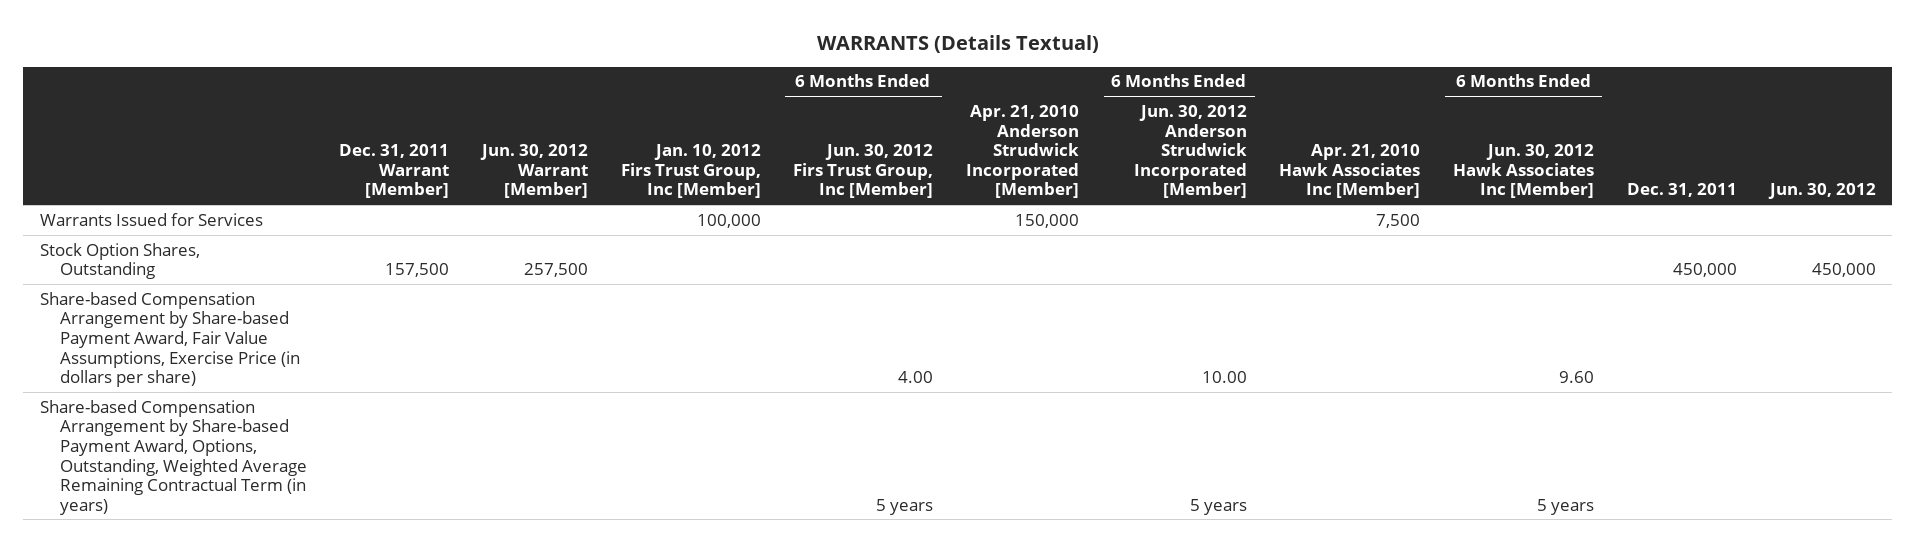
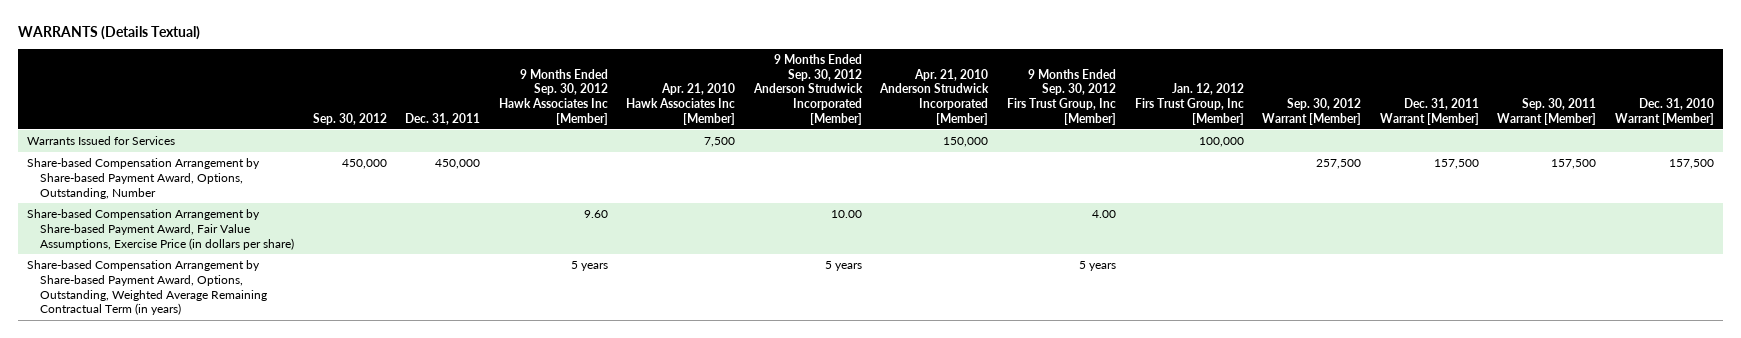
- | Dec. 31, 2011 Warrant [Member] | Jun. 30, 2012 Warrant [Member] | Jan. 10, 2012 Firs Trust Group, Inc [Member] | 6 Months Ended Jun. 30, 2012 Firs Trust Group, Inc [Member] | Apr. 21, 2010 Anderson Strudwick Incorporated [Member] | 6 Months Ended Jun. 30, 2012 Anderson Strudwick Incorporated [Member] | Apr. 21, 2010 Hawk Associates Inc [Member] | 6 Months Ended Jun. 30, 2012 Hawk Associates Inc [Member] | Dec. 31, 2011 | Jun. 30, 2012
+ | Sep. 30, 2012 | Dec. 31, 2011 | 9 Months Ended Sep. 30, 2012 Hawk Associates Inc [Member] | Apr. 21, 2010 Hawk Associates Inc [Member] | 9 Months Ended Sep. 30, 2012 Anderson Strudwick Incorporated [Member] | Apr. 21, 2010 Anderson Strudwick Incorporated [Member] | 9 Months Ended Sep. 30, 2012 Firs Trust Group, Inc [Member] | Jan. 12, 2012 Firs Trust Group, Inc [Member] | Sep. 30, 2012 Warrant [Member] | Dec. 31, 2011 Warrant [Member] | Sep. 30, 2011 Warrant [Member] | Dec. 31, 2010 Warrant [Member]
- Stock Option Shares, Outstanding | 157,500 | 257,500 | | | | | | | 450,000 | 450,000
+ Share-based Compensation Arrangement by Share-based Payment Award, Options, Outstanding, Number | 450,000 | 450,000 | | | | | | | 257,500 | 157,500 | 157,500 | 157,500

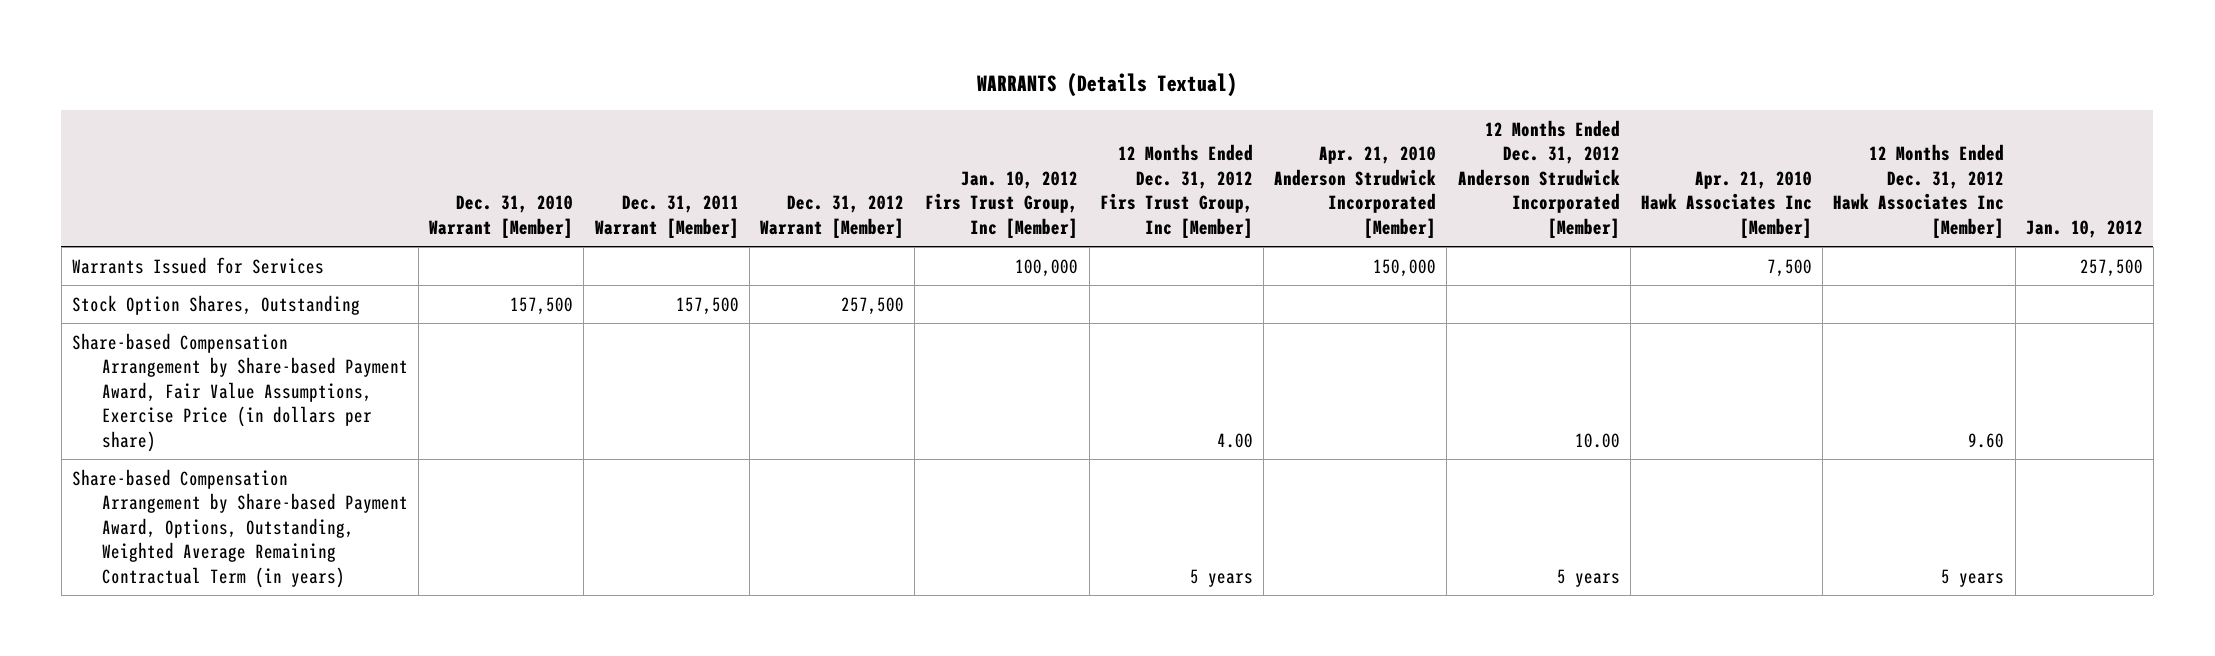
- | Sep. 30, 2012 | Dec. 31, 2011 | 9 Months Ended Sep. 30, 2012 Hawk Associates Inc [Member] | Apr. 21, 2010 Hawk Associates Inc [Member] | 9 Months Ended Sep. 30, 2012 Anderson Strudwick Incorporated [Member] | Apr. 21, 2010 Anderson Strudwick Incorporated [Member] | 9 Months Ended Sep. 30, 2012 Firs Trust Group, Inc [Member] | Jan. 12, 2012 Firs Trust Group, Inc [Member] | Sep. 30, 2012 Warrant [Member] | Dec. 31, 2011 Warrant [Member] | Sep. 30, 2011 Warrant [Member] | Dec. 31, 2010 Warrant [Member]
+ | Dec. 31, 2010 Warrant [Member] | Dec. 31, 2011 Warrant [Member] | Dec. 31, 2012 Warrant [Member] | Jan. 10, 2012 Firs Trust Group, Inc [Member] | 12 Months Ended Dec. 31, 2012 Firs Trust Group, Inc [Member] | Apr. 21, 2010 Anderson Strudwick Incorporated [Member] | 12 Months Ended Dec. 31, 2012 Anderson Strudwick Incorporated [Member] | Apr. 21, 2010 Hawk Associates Inc [Member] | 12 Months Ended Dec. 31, 2012 Hawk Associates Inc [Member] | Jan. 10, 2012
- Share-based Compensation Arrangement by Share-based Payment Award, Options, Outstanding, Number | 450,000 | 450,000 | | | | | | | 257,500 | 157,500 | 157,500 | 157,500
+ Stock Option Shares, Outstanding | 157,500 | 157,500 | 257,500 | | | | | | |

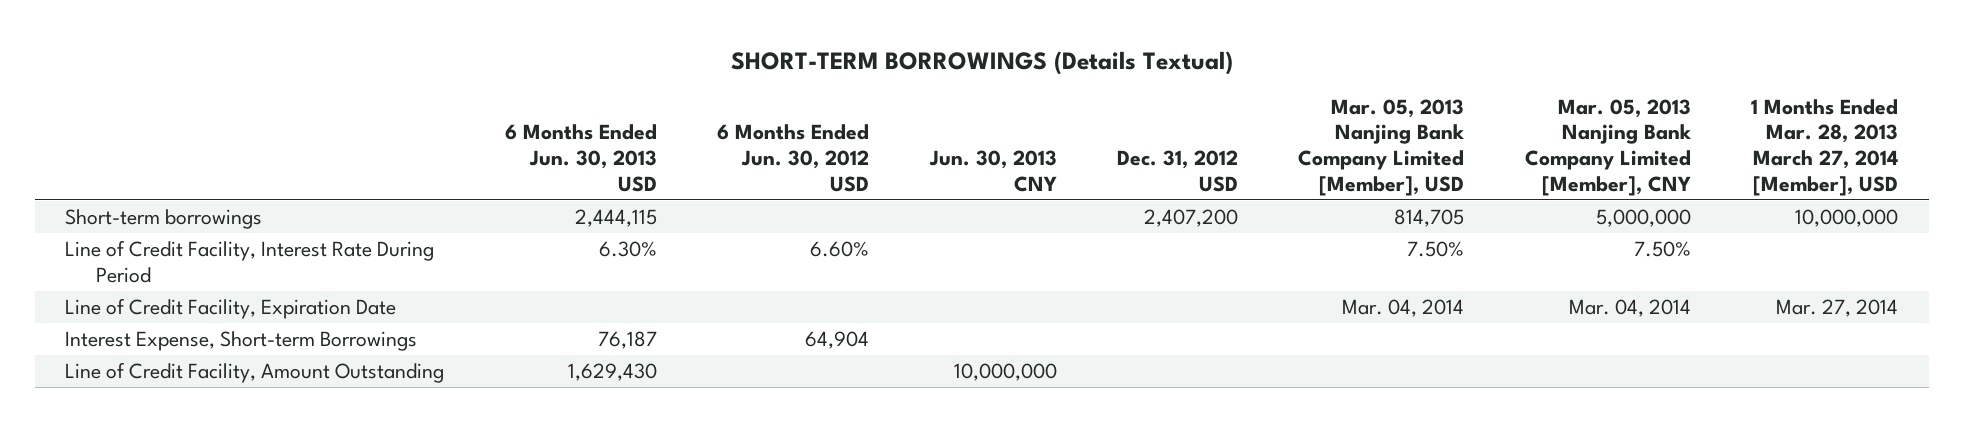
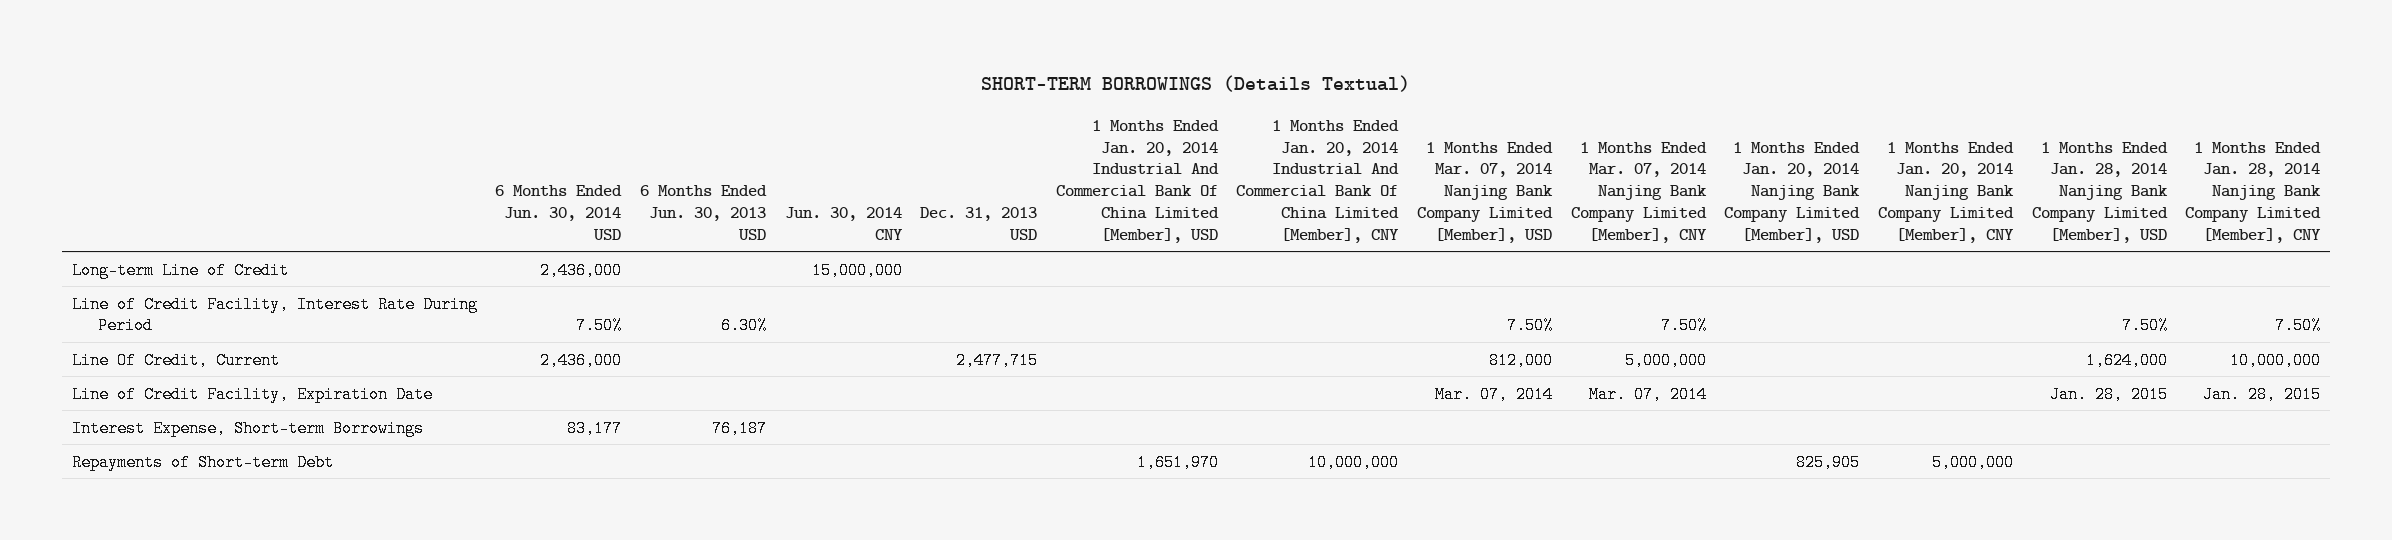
- | 6 Months Ended Jun. 30, 2013 USD | 6 Months Ended Jun. 30, 2012 USD | Jun. 30, 2013 CNY | Dec. 31, 2012 USD | Mar. 05, 2013 Nanjing Bank Company Limited [Member], USD | Mar. 05, 2013 Nanjing Bank Company Limited [Member], CNY | 1 Months Ended Mar. 28, 2013 March 27, 2014 [Member], USD
+ | 6 Months Ended Jun. 30, 2014 USD | 6 Months Ended Jun. 30, 2013 USD | Jun. 30, 2014 CNY | Dec. 31, 2013 USD | 1 Months Ended Jan. 20, 2014 Industrial And Commercial Bank Of China Limited [Member], USD | 1 Months Ended Jan. 20, 2014 Industrial And Commercial Bank Of China Limited [Member], CNY | 1 Months Ended Mar. 07, 2014 Nanjing Bank Company Limited [Member], USD | 1 Months Ended Mar. 07, 2014 Nanjing Bank Company Limited [Member], CNY | 1 Months Ended Jan. 20, 2014 Nanjing Bank Company Limited [Member], USD | 1 Months Ended Jan. 20, 2014 Nanjing Bank Company Limited [Member], CNY | 1 Months Ended Jan. 28, 2014 Nanjing Bank Company Limited [Member], USD | 1 Months Ended Jan. 28, 2014 Nanjing Bank Company Limited [Member], CNY
- Short-term borrowings | 2,444,115 | | | 2,407,200 | 814,705 | 5,000,000 | 10,000,000
+ Long-term Line of Credit | 2,436,000 | | 15,000,000 | | | | | | | | |
+ Line Of Credit, Current | 2,436,000 | | | 2,477,715 | | | 812,000 | 5,000,000 | | | 1,624,000 | 10,000,000
- Line of Credit Facility, Amount Outstanding | 1,629,430 | | 10,000,000 | | | |
+ Repayments of Short-term Debt | | | | | 1,651,970 | 10,000,000 | | | 825,905 | 5,000,000 | |

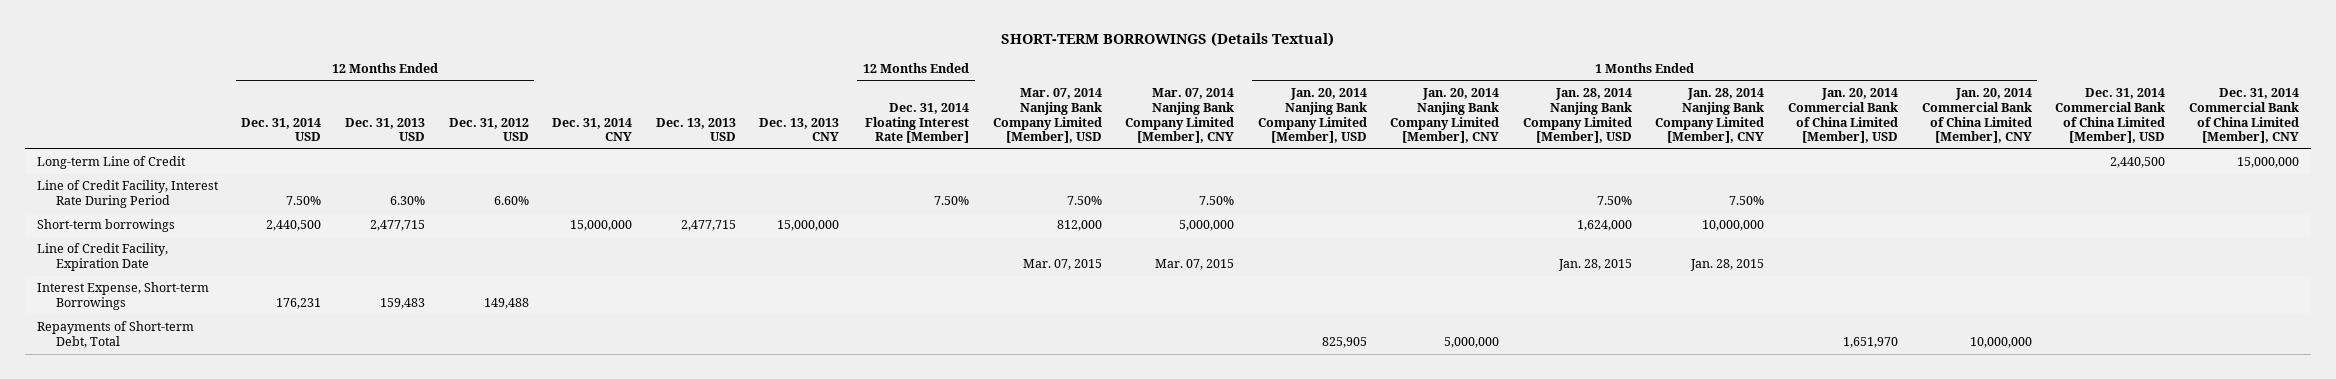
- | 6 Months Ended Jun. 30, 2014 USD | 6 Months Ended Jun. 30, 2013 USD | Jun. 30, 2014 CNY | Dec. 31, 2013 USD | 1 Months Ended Jan. 20, 2014 Industrial And Commercial Bank Of China Limited [Member], USD | 1 Months Ended Jan. 20, 2014 Industrial And Commercial Bank Of China Limited [Member], CNY | 1 Months Ended Mar. 07, 2014 Nanjing Bank Company Limited [Member], USD | 1 Months Ended Mar. 07, 2014 Nanjing Bank Company Limited [Member], CNY | 1 Months Ended Jan. 20, 2014 Nanjing Bank Company Limited [Member], USD | 1 Months Ended Jan. 20, 2014 Nanjing Bank Company Limited [Member], CNY | 1 Months Ended Jan. 28, 2014 Nanjing Bank Company Limited [Member], USD | 1 Months Ended Jan. 28, 2014 Nanjing Bank Company Limited [Member], CNY
+ | 12 Months Ended Dec. 31, 2014 USD | 12 Months Ended Dec. 31, 2013 USD | 12 Months Ended Dec. 31, 2012 USD | Dec. 31, 2014 CNY | Dec. 13, 2013 USD | Dec. 13, 2013 CNY | 12 Months Ended Dec. 31, 2014 Floating Interest Rate [Member] | Mar. 07, 2014 Nanjing Bank Company Limited [Member], USD | Mar. 07, 2014 Nanjing Bank Company Limited [Member], CNY | 1 Months Ended Jan. 20, 2014 Nanjing Bank Company Limited [Member], USD | 1 Months Ended Jan. 20, 2014 Nanjing Bank Company Limited [Member], CNY | 1 Months Ended Jan. 28, 2014 Nanjing Bank Company Limited [Member], USD | 1 Months Ended Jan. 28, 2014 Nanjing Bank Company Limited [Member], CNY | 1 Months Ended Jan. 20, 2014 Commercial Bank of China Limited [Member], USD | 1 Months Ended Jan. 20, 2014 Commercial Bank of China Limited [Member], CNY | Dec. 31, 2014 Commercial Bank of China Limited [Member], USD | Dec. 31, 2014 Commercial Bank of China Limited [Member], CNY
- Line Of Credit, Current | 2,436,000 | | | 2,477,715 | | | 812,000 | 5,000,000 | | | 1,624,000 | 10,000,000
+ Short-term borrowings | 2,440,500 | 2,477,715 | | 15,000,000 | 2,477,715 | 15,000,000 | | 812,000 | 5,000,000 | | | 1,624,000 | 10,000,000 | | | |
- Repayments of Short-term Debt | | | | | 1,651,970 | 10,000,000 | | | 825,905 | 5,000,000 | |
+ Repayments of Short-term Debt, Total | | | | | | | | | | 825,905 | 5,000,000 | | | 1,651,970 | 10,000,000 | |

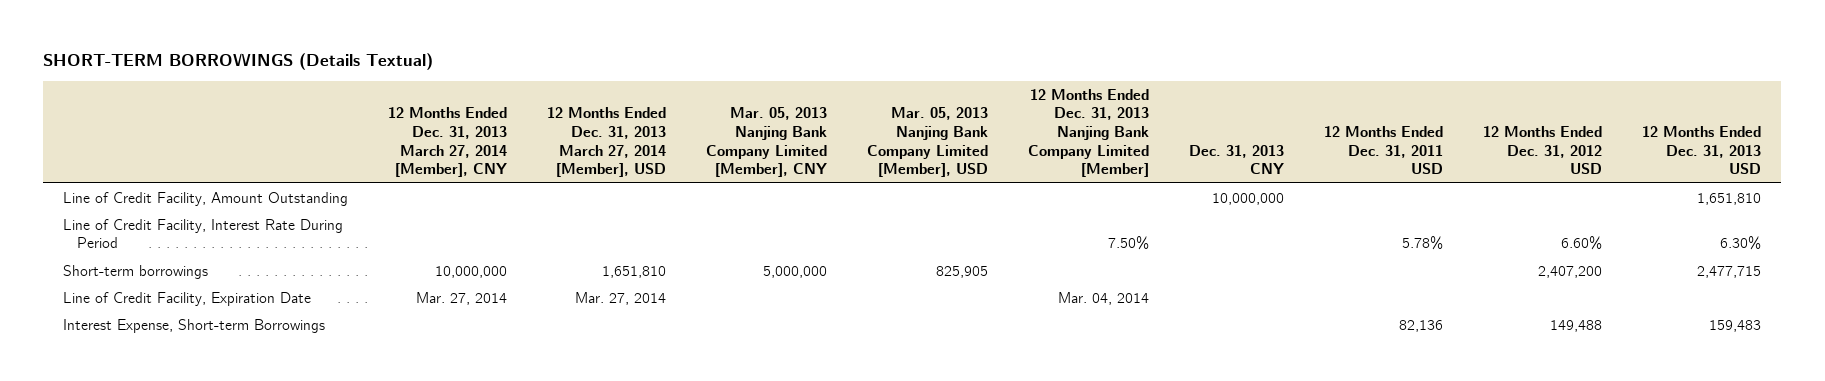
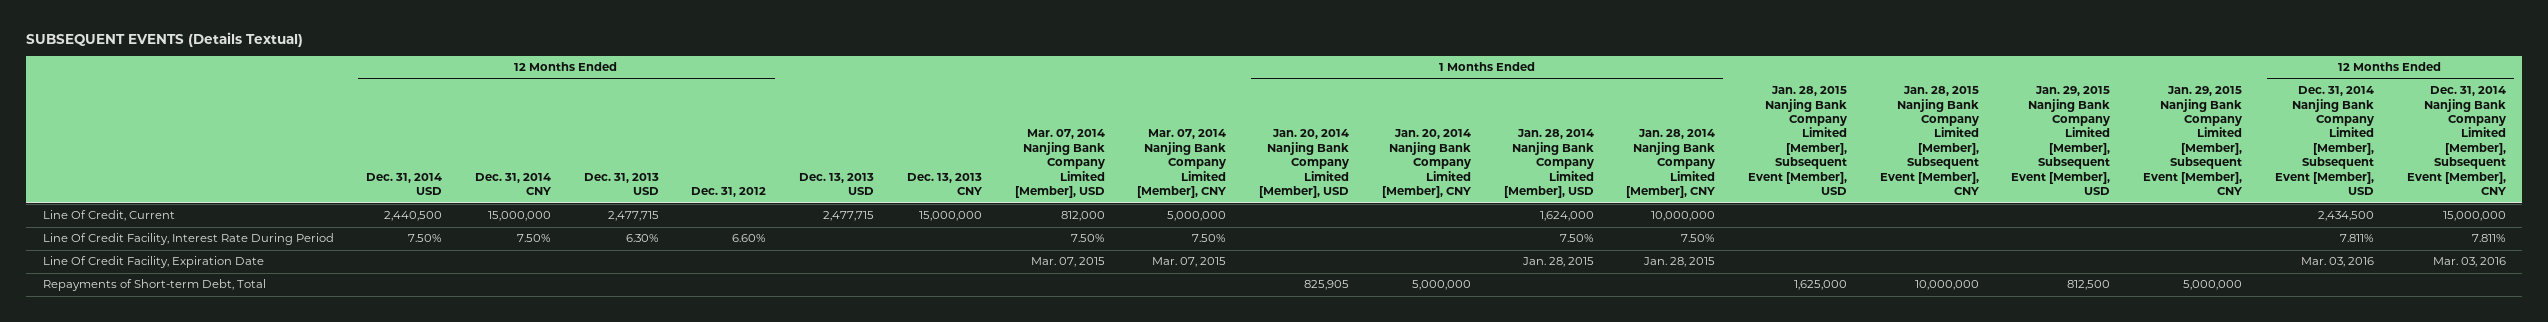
- SHORT-TERM BORROWINGS (Details Textual)
+ SUBSEQUENT EVENTS (Details Textual)
- | 12 Months Ended Dec. 31, 2013 March 27, 2014 [Member], CNY | 12 Months Ended Dec. 31, 2013 March 27, 2014 [Member], USD | Mar. 05, 2013 Nanjing Bank Company Limited [Member], CNY | Mar. 05, 2013 Nanjing Bank Company Limited [Member], USD | 12 Months Ended Dec. 31, 2013 Nanjing Bank Company Limited [Member] | Dec. 31, 2013 CNY | 12 Months Ended Dec. 31, 2011 USD | 12 Months Ended Dec. 31, 2012 USD | 12 Months Ended Dec. 31, 2013 USD
+ | 12 Months Ended Dec. 31, 2014 USD | 12 Months Ended Dec. 31, 2014 CNY | 12 Months Ended Dec. 31, 2013 USD | 12 Months Ended Dec. 31, 2012 | Dec. 13, 2013 USD | Dec. 13, 2013 CNY | Mar. 07, 2014 Nanjing Bank Company Limited [Member], USD | Mar. 07, 2014 Nanjing Bank Company Limited [Member], CNY | 1 Months Ended Jan. 20, 2014 Nanjing Bank Company Limited [Member], USD | 1 Months Ended Jan. 20, 2014 Nanjing Bank Company Limited [Member], CNY | 1 Months Ended Jan. 28, 2014 Nanjing Bank Company Limited [Member], USD | 1 Months Ended Jan. 28, 2014 Nanjing Bank Company Limited [Member], CNY | Jan. 28, 2015 Nanjing Bank Company Limited [Member], Subsequent Event [Member], USD | Jan. 28, 2015 Nanjing Bank Company Limited [Member], Subsequent Event [Member], CNY | Jan. 29, 2015 Nanjing Bank Company Limited [Member], Subsequent Event [Member], USD | Jan. 29, 2015 Nanjing Bank Company Limited [Member], Subsequent Event [Member], CNY | 12 Months Ended Dec. 31, 2014 Nanjing Bank Company Limited [Member], Subsequent Event [Member], USD | 12 Months Ended Dec. 31, 2014 Nanjing Bank Company Limited [Member], Subsequent Event [Member], CNY
- Line of Credit Facility, Amount Outstanding | | | | | | 10,000,000 | | | 1,651,810
- Line of Credit Facility, Interest Rate During Period | | | | | 7.50% | | 5.78% | 6.60% | 6.30%
- Short-term borrowings | 10,000,000 | 1,651,810 | 5,000,000 | 825,905 | | | | 2,407,200 | 2,477,715
- Line of Credit Facility, Expiration Date | Mar. 27, 2014 | Mar. 27, 2014 | | | Mar. 04, 2014 | | | |
- Interest Expense, Short-term Borrowings | | | | | | | 82,136 | 149,488 | 159,483
+ Line Of Credit, Current | 2,440,500 | 15,000,000 | 2,477,715 | | 2,477,715 | 15,000,000 | 812,000 | 5,000,000 | | | 1,624,000 | 10,000,000 | | | | | 2,434,500 | 15,000,000
+ Line Of Credit Facility, Interest Rate During Period | 7.50% | 7.50% | 6.30% | 6.60% | | | 7.50% | 7.50% | | | 7.50% | 7.50% | | | | | 7.811% | 7.811%
+ Line Of Credit Facility, Expiration Date | | | | | | | Mar. 07, 2015 | Mar. 07, 2015 | | | Jan. 28, 2015 | Jan. 28, 2015 | | | | | Mar. 03, 2016 | Mar. 03, 2016
+ Repayments of Short-term Debt, Total | | | | | | | | | 825,905 | 5,000,000 | | | 1,625,000 | 10,000,000 | 812,500 | 5,000,000 | |

